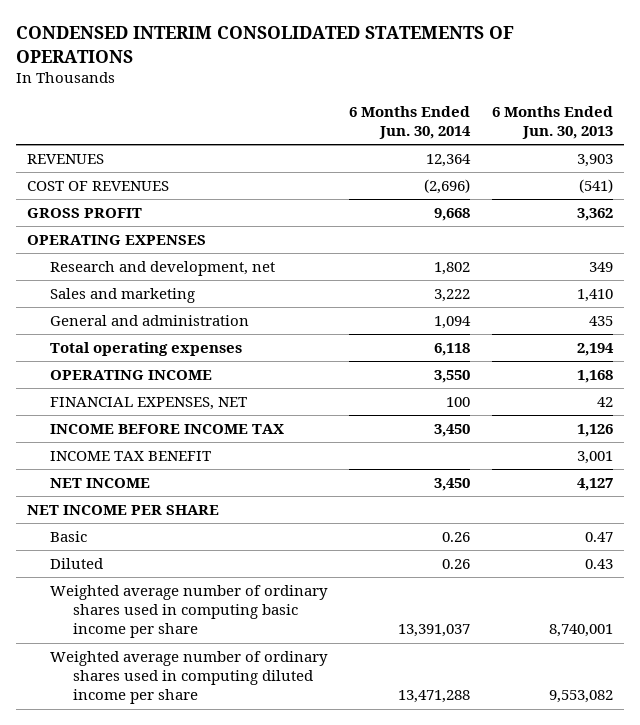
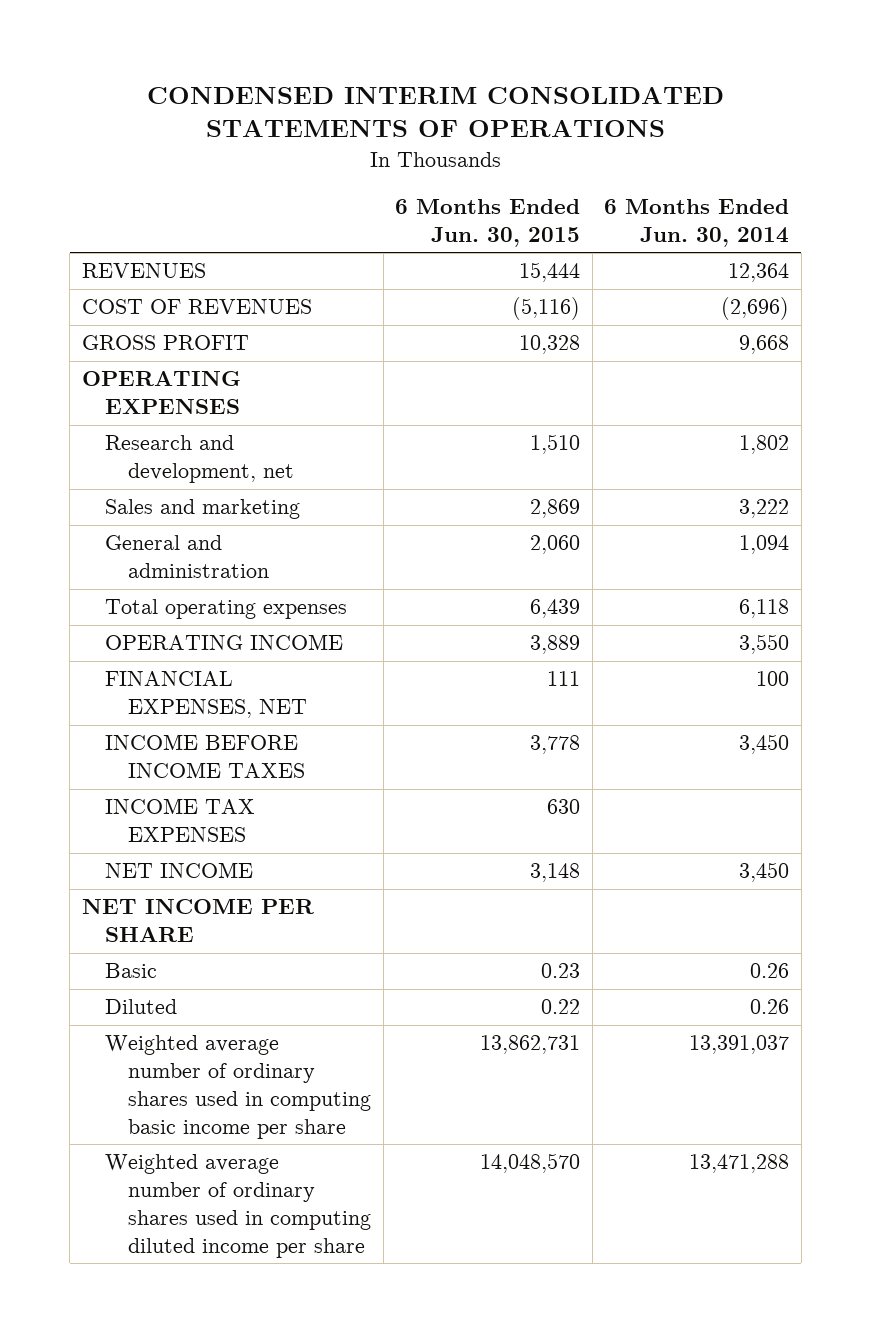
- | 6 Months Ended Jun. 30, 2014 | 6 Months Ended Jun. 30, 2013
+ | 6 Months Ended Jun. 30, 2015 | 6 Months Ended Jun. 30, 2014
- INCOME BEFORE INCOME TAX | 3,450 | 1,126
- INCOME TAX BENEFIT | | 3,001
+ INCOME BEFORE INCOME TAXES | 3,778 | 3,450
+ INCOME TAX EXPENSES | 630 |

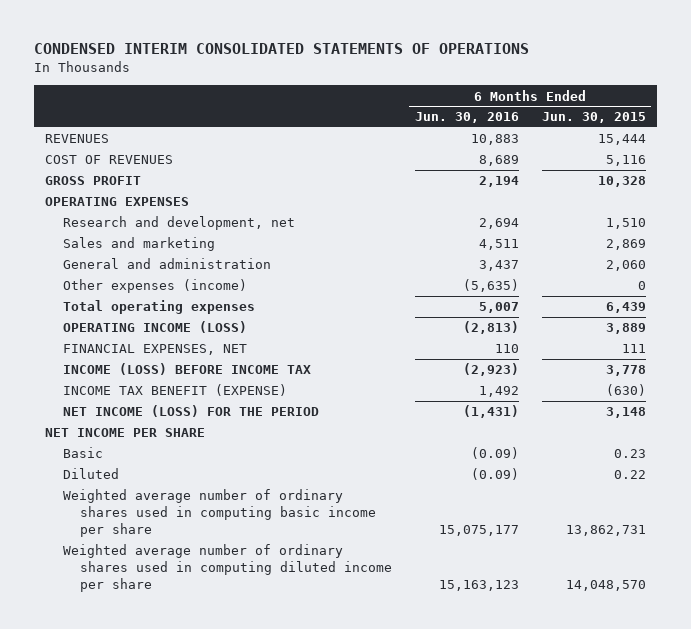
- | 6 Months Ended Jun. 30, 2015 | 6 Months Ended Jun. 30, 2014
+ | 6 Months Ended Jun. 30, 2016 | 6 Months Ended Jun. 30, 2015
- COST OF REVENUES | (5,116) | (2,696)
+ COST OF REVENUES | 8,689 | 5,116
+ Other expenses (income) | (5,635) | 0
- OPERATING INCOME | 3,889 | 3,550
+ OPERATING INCOME (LOSS) | (2,813) | 3,889
- INCOME BEFORE INCOME TAXES | 3,778 | 3,450
- INCOME TAX EXPENSES | 630 |
- NET INCOME | 3,148 | 3,450
+ INCOME (LOSS) BEFORE INCOME TAX | (2,923) | 3,778
+ INCOME TAX BENEFIT (EXPENSE) | 1,492 | (630)
+ NET INCOME (LOSS) FOR THE PERIOD | (1,431) | 3,148

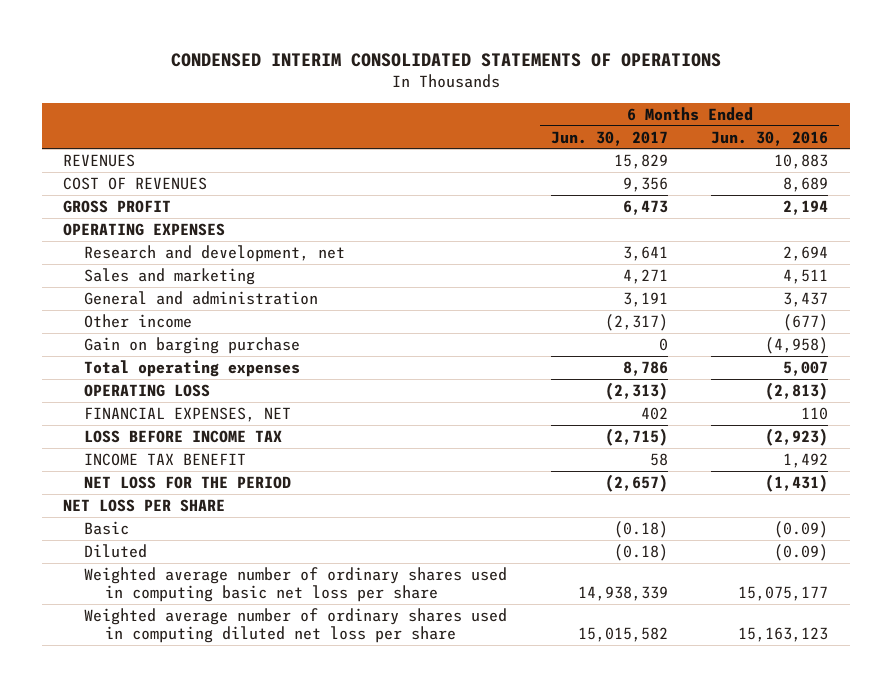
- | 6 Months Ended Jun. 30, 2016 | 6 Months Ended Jun. 30, 2015
+ | 6 Months Ended Jun. 30, 2017 | 6 Months Ended Jun. 30, 2016
- Other expenses (income) | (5,635) | 0
+ Other income | (2,317) | (677)
+ Gain on barging purchase | 0 | (4,958)
- OPERATING INCOME (LOSS) | (2,813) | 3,889
+ OPERATING LOSS | (2,313) | (2,813)
- INCOME (LOSS) BEFORE INCOME TAX | (2,923) | 3,778
- INCOME TAX BENEFIT (EXPENSE) | 1,492 | (630)
- NET INCOME (LOSS) FOR THE PERIOD | (1,431) | 3,148
- NET INCOME PER SHARE
+ LOSS BEFORE INCOME TAX | (2,715) | (2,923)
+ INCOME TAX BENEFIT | 58 | 1,492
+ NET LOSS FOR THE PERIOD | (2,657) | (1,431)
+ NET LOSS PER SHARE
- Weighted average number of ordinary shares used in computing basic income per share | 15,075,177 | 13,862,731
- Weighted average number of ordinary shares used in computing diluted income per share | 15,163,123 | 14,048,570
+ Weighted average number of ordinary shares used in computing basic net loss per share | 14,938,339 | 15,075,177
+ Weighted average number of ordinary shares used in computing diluted net loss per share | 15,015,582 | 15,163,123

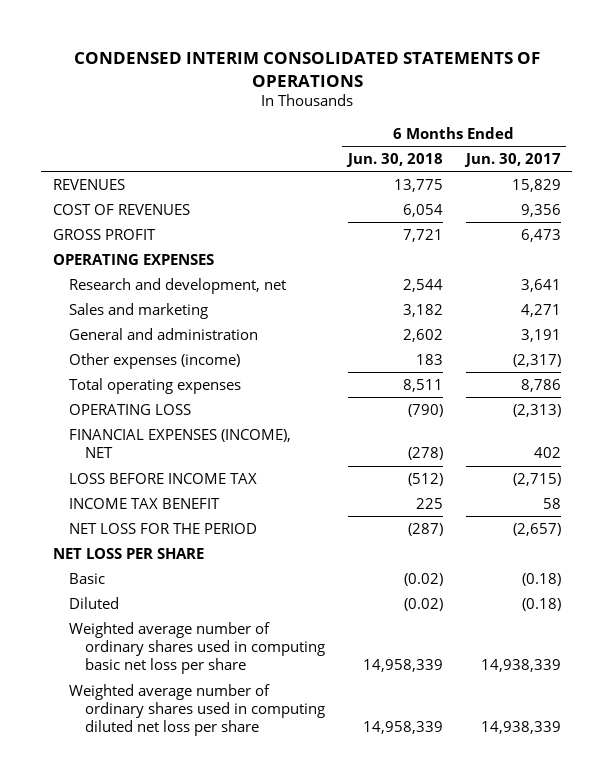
- | 6 Months Ended Jun. 30, 2017 | 6 Months Ended Jun. 30, 2016
+ | 6 Months Ended Jun. 30, 2018 | 6 Months Ended Jun. 30, 2017
- Other income | (2,317) | (677)
- Gain on barging purchase | 0 | (4,958)
+ Other expenses (income) | 183 | (2,317)
- FINANCIAL EXPENSES, NET | 402 | 110
+ FINANCIAL EXPENSES (INCOME), NET | (278) | 402
- Weighted average number of ordinary shares used in computing diluted net loss per share | 15,015,582 | 15,163,123
+ Weighted average number of ordinary shares used in computing diluted net loss per share | 14,958,339 | 14,938,339

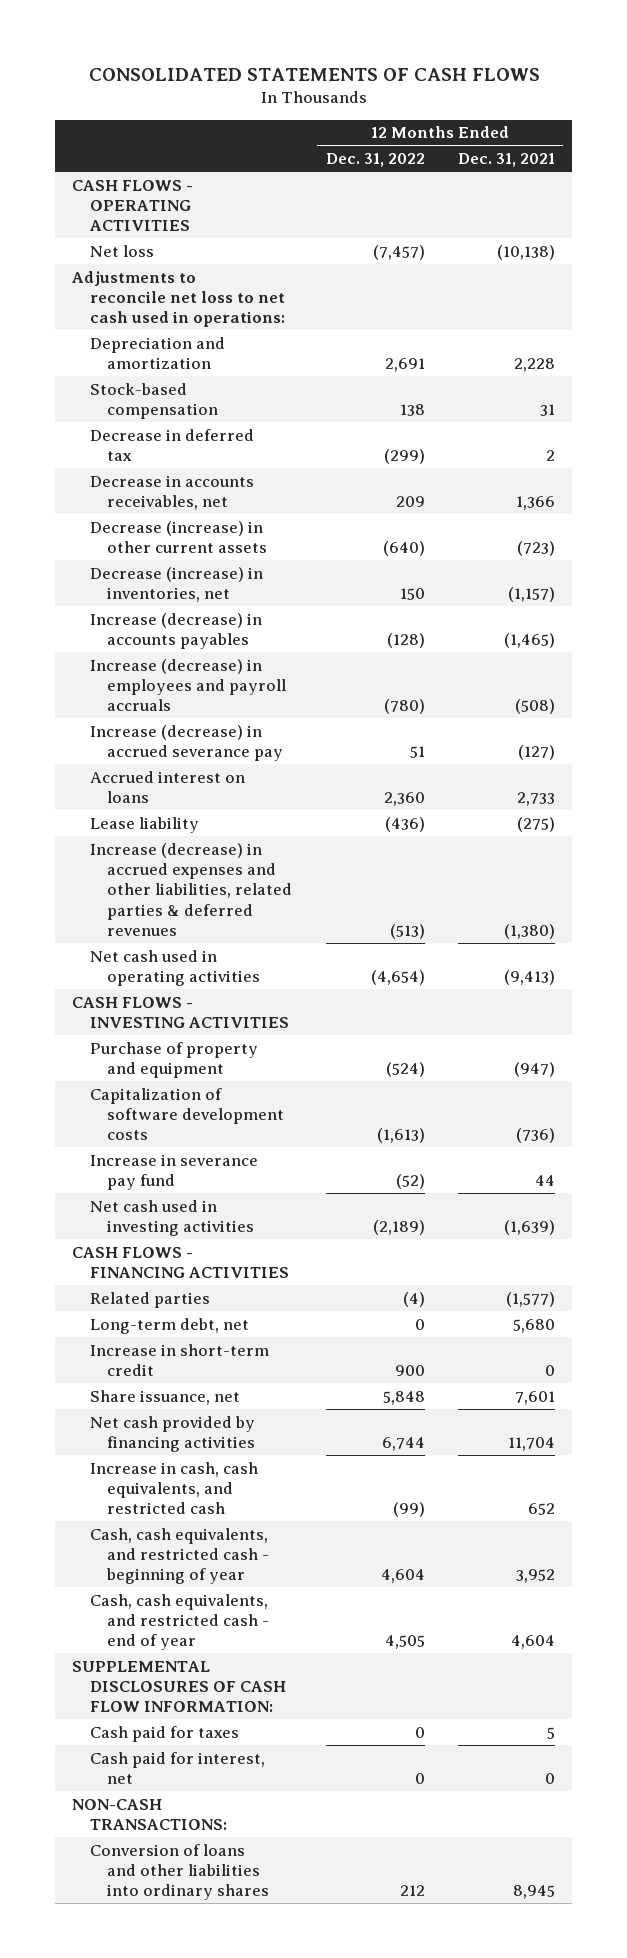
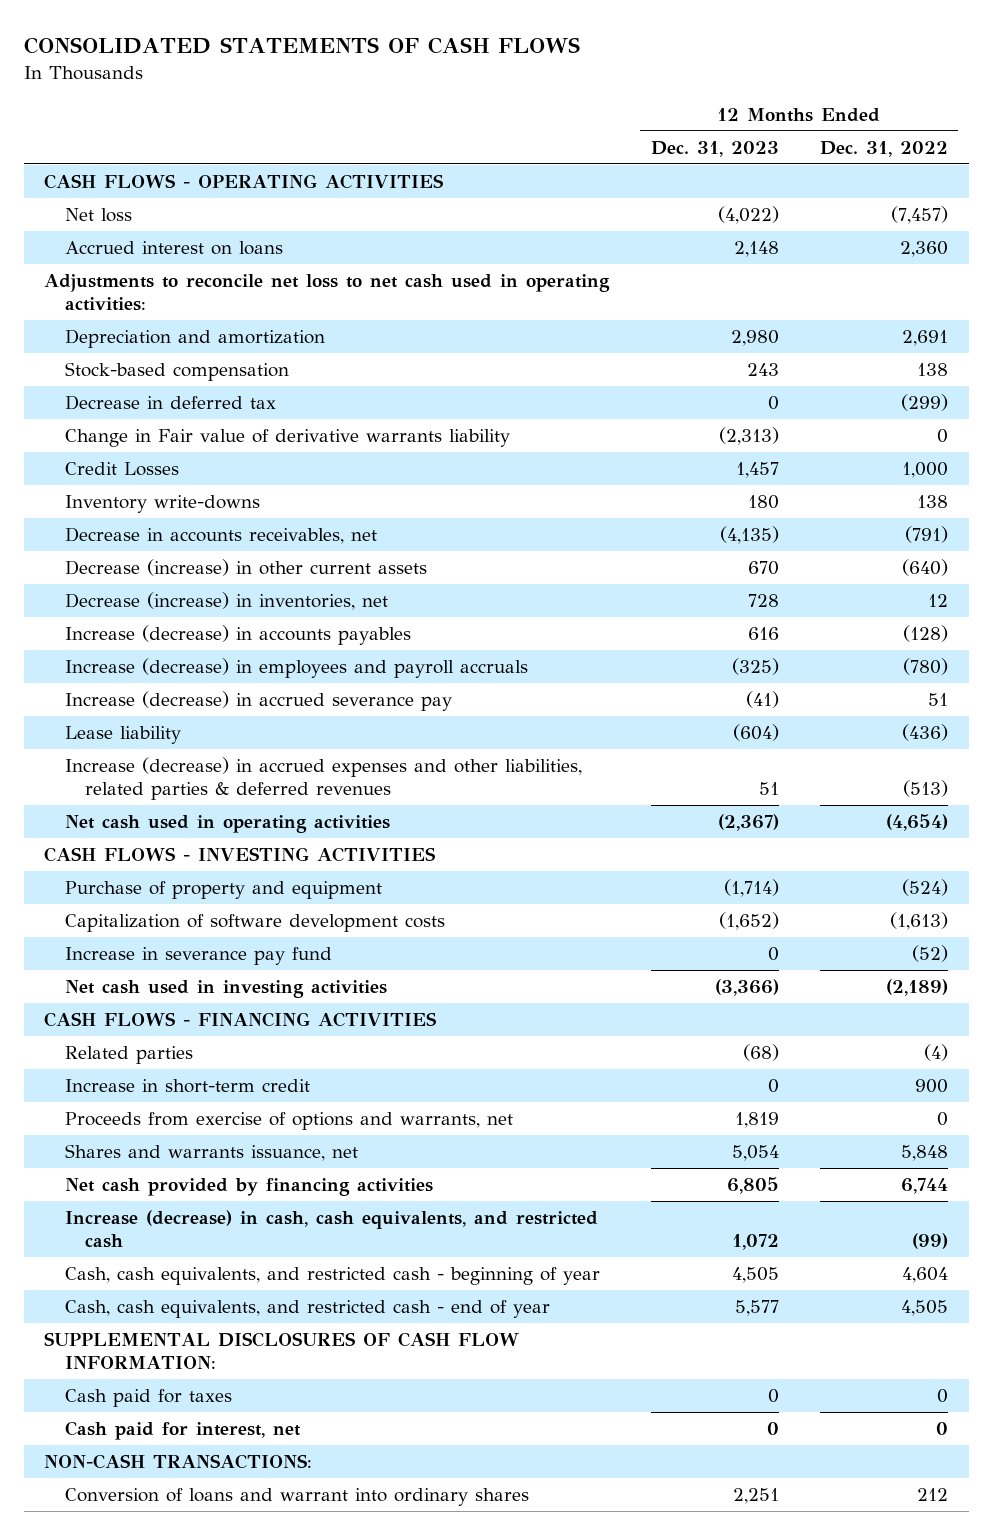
- | 12 Months Ended Dec. 31, 2022 | 12 Months Ended Dec. 31, 2021
+ | 12 Months Ended Dec. 31, 2023 | 12 Months Ended Dec. 31, 2022
- Adjustments to reconcile net loss to net cash used in operations:
moved up: Accrued interest on loans | 2,148 | 2,360
+ Adjustments to reconcile net loss to net cash used in operating activities:
- Decrease in accounts receivables, net | 209 | 1,366
+ Change in Fair value of derivative warrants liability | (2,313) | 0
+ Credit Losses | 1,457 | 1,000
+ Inventory write-downs | 180 | 138
+ Decrease in accounts receivables, net | (4,135) | (791)
- Decrease (increase) in inventories, net | 150 | (1,157)
+ Decrease (increase) in inventories, net | 728 | 12
- Long-term debt, net | 0 | 5,680
- Share issuance, net | 5,848 | 7,601
+ Proceeds from exercise of options and warrants, net | 1,819 | 0
+ Shares and warrants issuance, net | 5,054 | 5,848
- Increase in cash, cash equivalents, and restricted cash | (99) | 652
+ Increase (decrease) in cash, cash equivalents, and restricted cash | 1,072 | (99)
- Conversion of loans and other liabilities into ordinary shares | 212 | 8,945
+ Conversion of loans and warrant into ordinary shares | 2,251 | 212

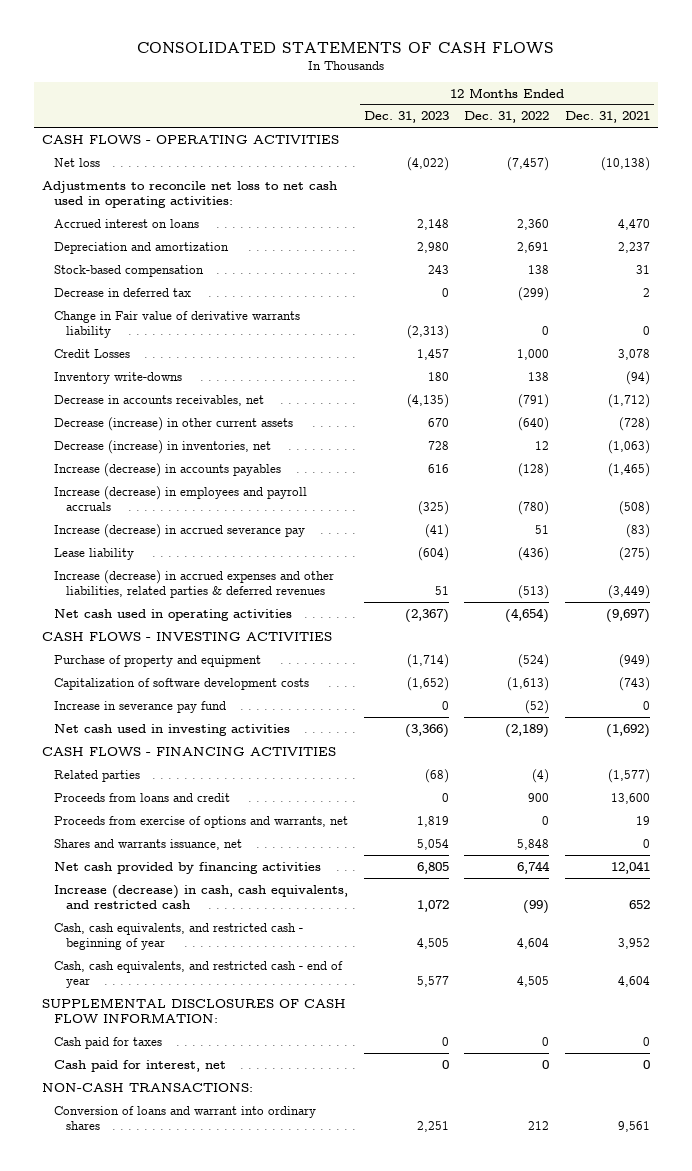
- | 12 Months Ended Dec. 31, 2023 | 12 Months Ended Dec. 31, 2022
+ | 12 Months Ended Dec. 31, 2023 | 12 Months Ended Dec. 31, 2022 | 12 Months Ended Dec. 31, 2021
moved down: Accrued interest on loans | 2,148 | 2,360 | 4,470
- Increase in short-term credit | 0 | 900
+ Proceeds from loans and credit | 0 | 900 | 13,600

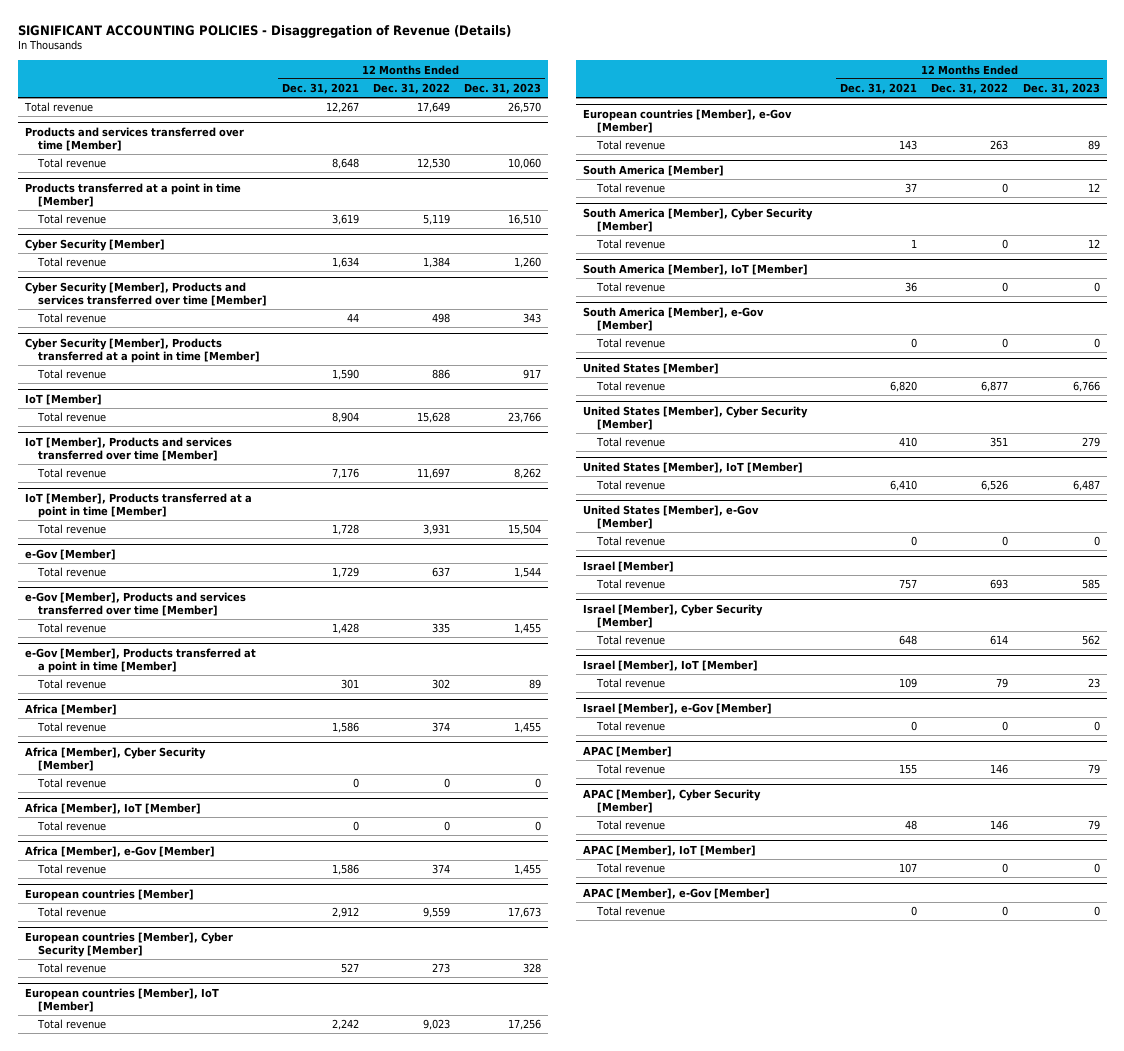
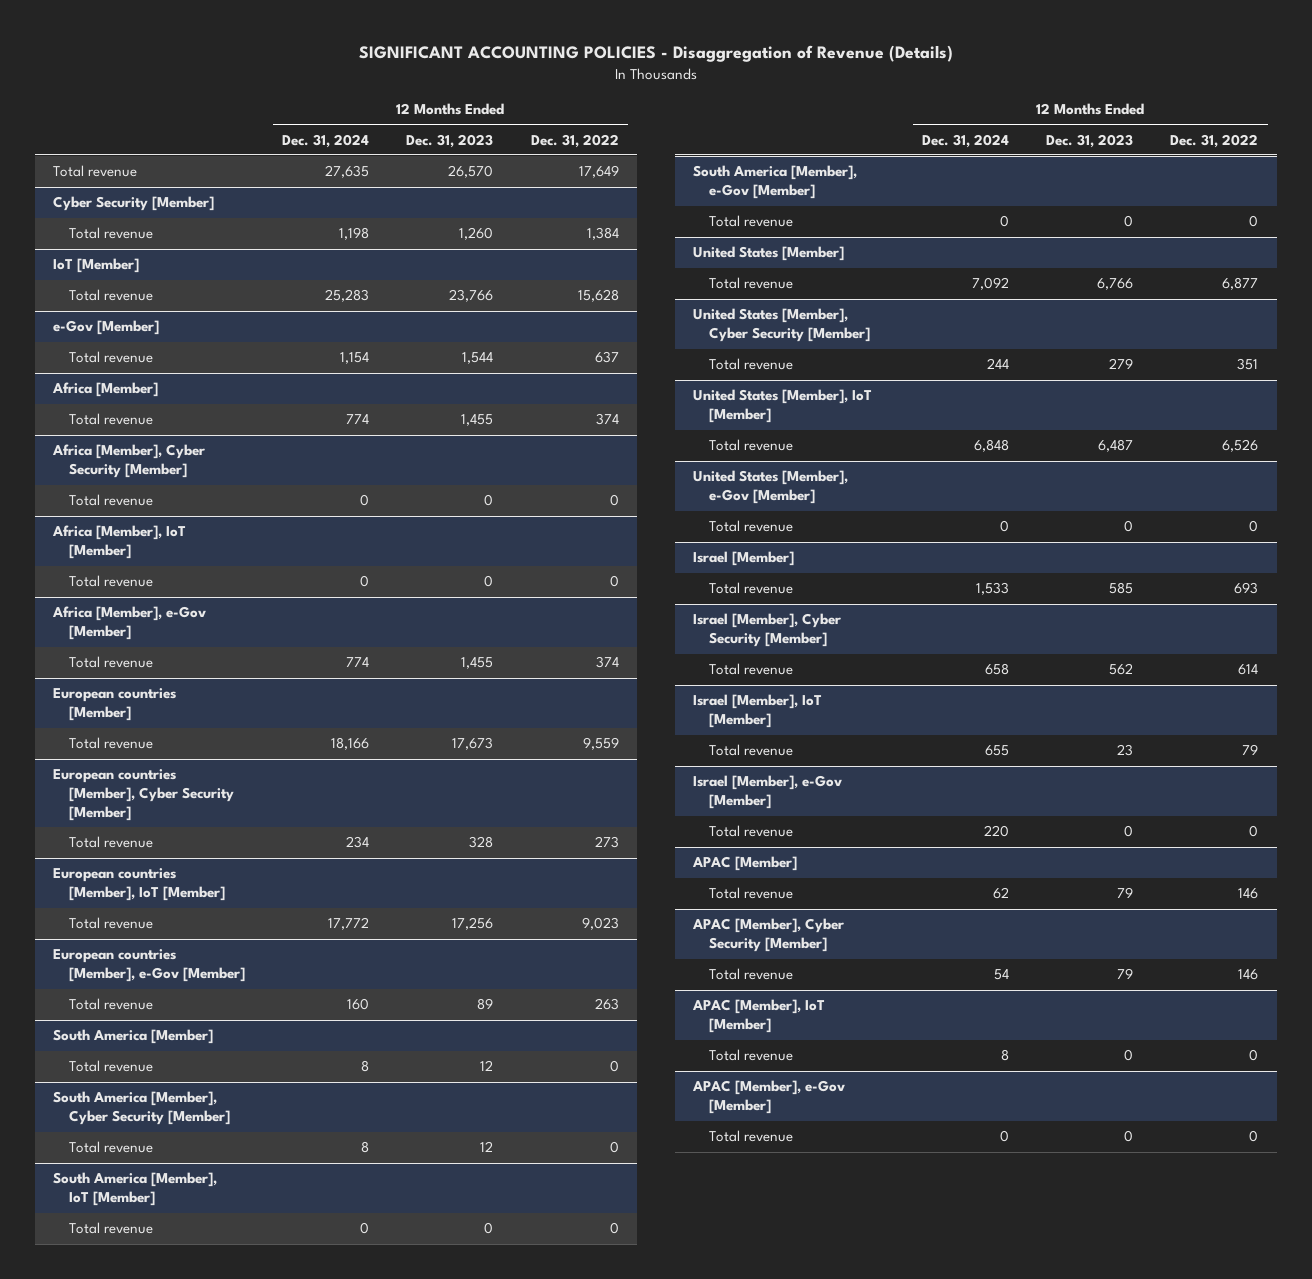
- | 12 Months Ended Dec. 31, 2021 | 12 Months Ended Dec. 31, 2022 | 12 Months Ended Dec. 31, 2023
+ | 12 Months Ended Dec. 31, 2024 | 12 Months Ended Dec. 31, 2023 | 12 Months Ended Dec. 31, 2022
- Products and services transferred over time [Member]
- Total revenue | 8,648 | 12,530 | 10,060
- Products transferred at a point in time [Member]
- Total revenue | 3,619 | 5,119 | 16,510
- Cyber Security [Member], Products and services transferred over time [Member]
- Total revenue | 44 | 498 | 343
- Cyber Security [Member], Products transferred at a point in time [Member]
- Total revenue | 1,590 | 886 | 917
- IoT [Member], Products and services transferred over time [Member]
- Total revenue | 7,176 | 11,697 | 8,262
- IoT [Member], Products transferred at a point in time [Member]
- Total revenue | 1,728 | 3,931 | 15,504
- e-Gov [Member], Products and services transferred over time [Member]
- Total revenue | 1,428 | 335 | 1,455
- e-Gov [Member], Products transferred at a point in time [Member]
- Total revenue | 301 | 302 | 89

